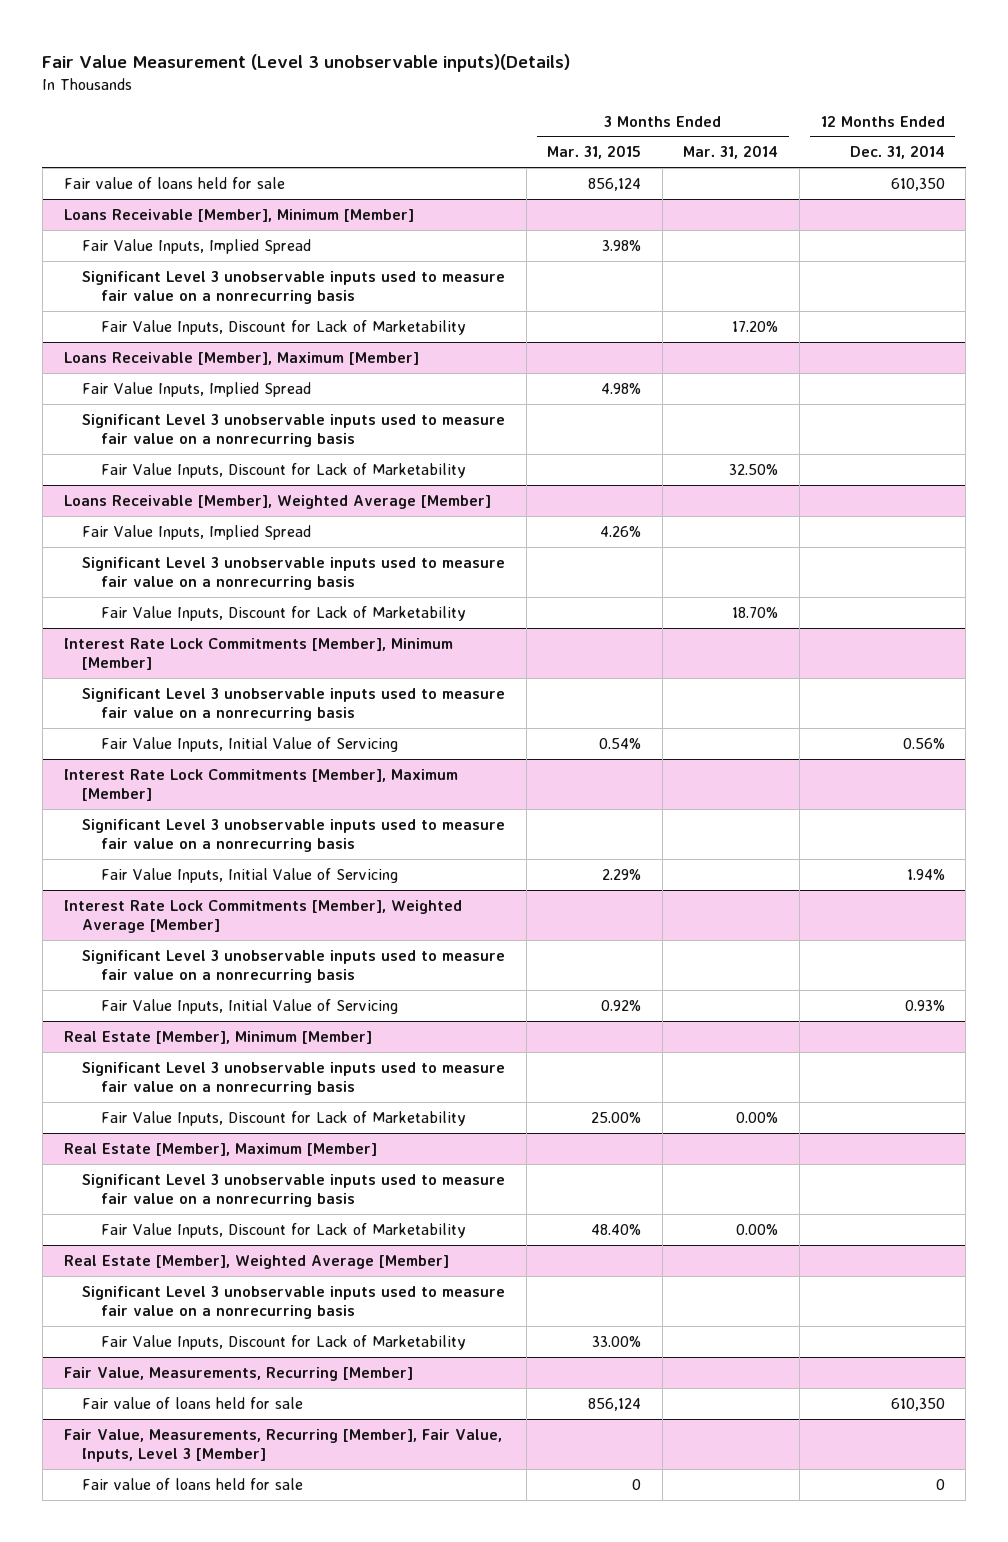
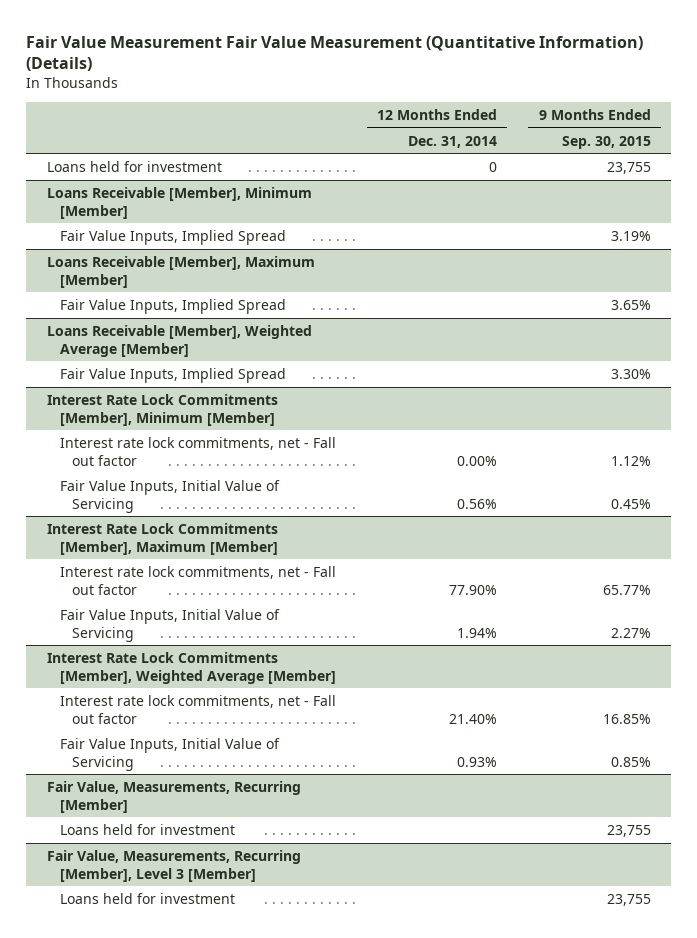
- Fair Value Measurement (Level 3 unobservable inputs)(Details)
+ Fair Value Measurement Fair Value Measurement (Quantitative Information) (Details)
- | 3 Months Ended Mar. 31, 2015 | 3 Months Ended Mar. 31, 2014 | 12 Months Ended Dec. 31, 2014
+ | 12 Months Ended Dec. 31, 2014 | 9 Months Ended Sep. 30, 2015
- Fair value of loans held for sale | 856,124 | | 610,350
+ Loans held for investment | 0 | 23,755
@ Loans Receivable [Member], Minimum [Member]
- Significant Level 3 unobservable inputs used to measure fair value on a nonrecurring basis
- Fair Value Inputs, Discount for Lack of Marketability | | 17.20% |
@ Loans Receivable [Member], Maximum [Member]
- Significant Level 3 unobservable inputs used to measure fair value on a nonrecurring basis
- Fair Value Inputs, Discount for Lack of Marketability | | 32.50% |
@ Loans Receivable [Member], Weighted Average [Member]
- Significant Level 3 unobservable inputs used to measure fair value on a nonrecurring basis
- Fair Value Inputs, Discount for Lack of Marketability | | 18.70% |
@ Interest Rate Lock Commitments [Member], Minimum [Member]
- Significant Level 3 unobservable inputs used to measure fair value on a nonrecurring basis
+ Interest rate lock commitments, net - Fall out factor | 0.00% | 1.12%
@ Interest Rate Lock Commitments [Member], Maximum [Member]
- Significant Level 3 unobservable inputs used to measure fair value on a nonrecurring basis
+ Interest rate lock commitments, net - Fall out factor | 77.90% | 65.77%
@ Interest Rate Lock Commitments [Member], Weighted Average [Member]
- Significant Level 3 unobservable inputs used to measure fair value on a nonrecurring basis
+ Interest rate lock commitments, net - Fall out factor | 21.40% | 16.85%
- Real Estate [Member], Minimum [Member]
- Significant Level 3 unobservable inputs used to measure fair value on a nonrecurring basis
- Fair Value Inputs, Discount for Lack of Marketability | 25.00% | 0.00% |
- Real Estate [Member], Maximum [Member]
- Significant Level 3 unobservable inputs used to measure fair value on a nonrecurring basis
- Fair Value Inputs, Discount for Lack of Marketability | 48.40% | 0.00% |
- Real Estate [Member], Weighted Average [Member]
- Significant Level 3 unobservable inputs used to measure fair value on a nonrecurring basis
- Fair Value Inputs, Discount for Lack of Marketability | 33.00% | |
@ Fair Value, Measurements, Recurring [Member]
- Fair value of loans held for sale | 856,124 | | 610,350
- Fair Value, Measurements, Recurring [Member], Fair Value, Inputs, Level 3 [Member]
- Fair value of loans held for sale | 0 | | 0
@ Fair Value, Measurements, Recurring [Member]
+ Loans held for investment | | 23,755
+ Fair Value, Measurements, Recurring [Member], Level 3 [Member]
+ Loans held for investment | | 23,755

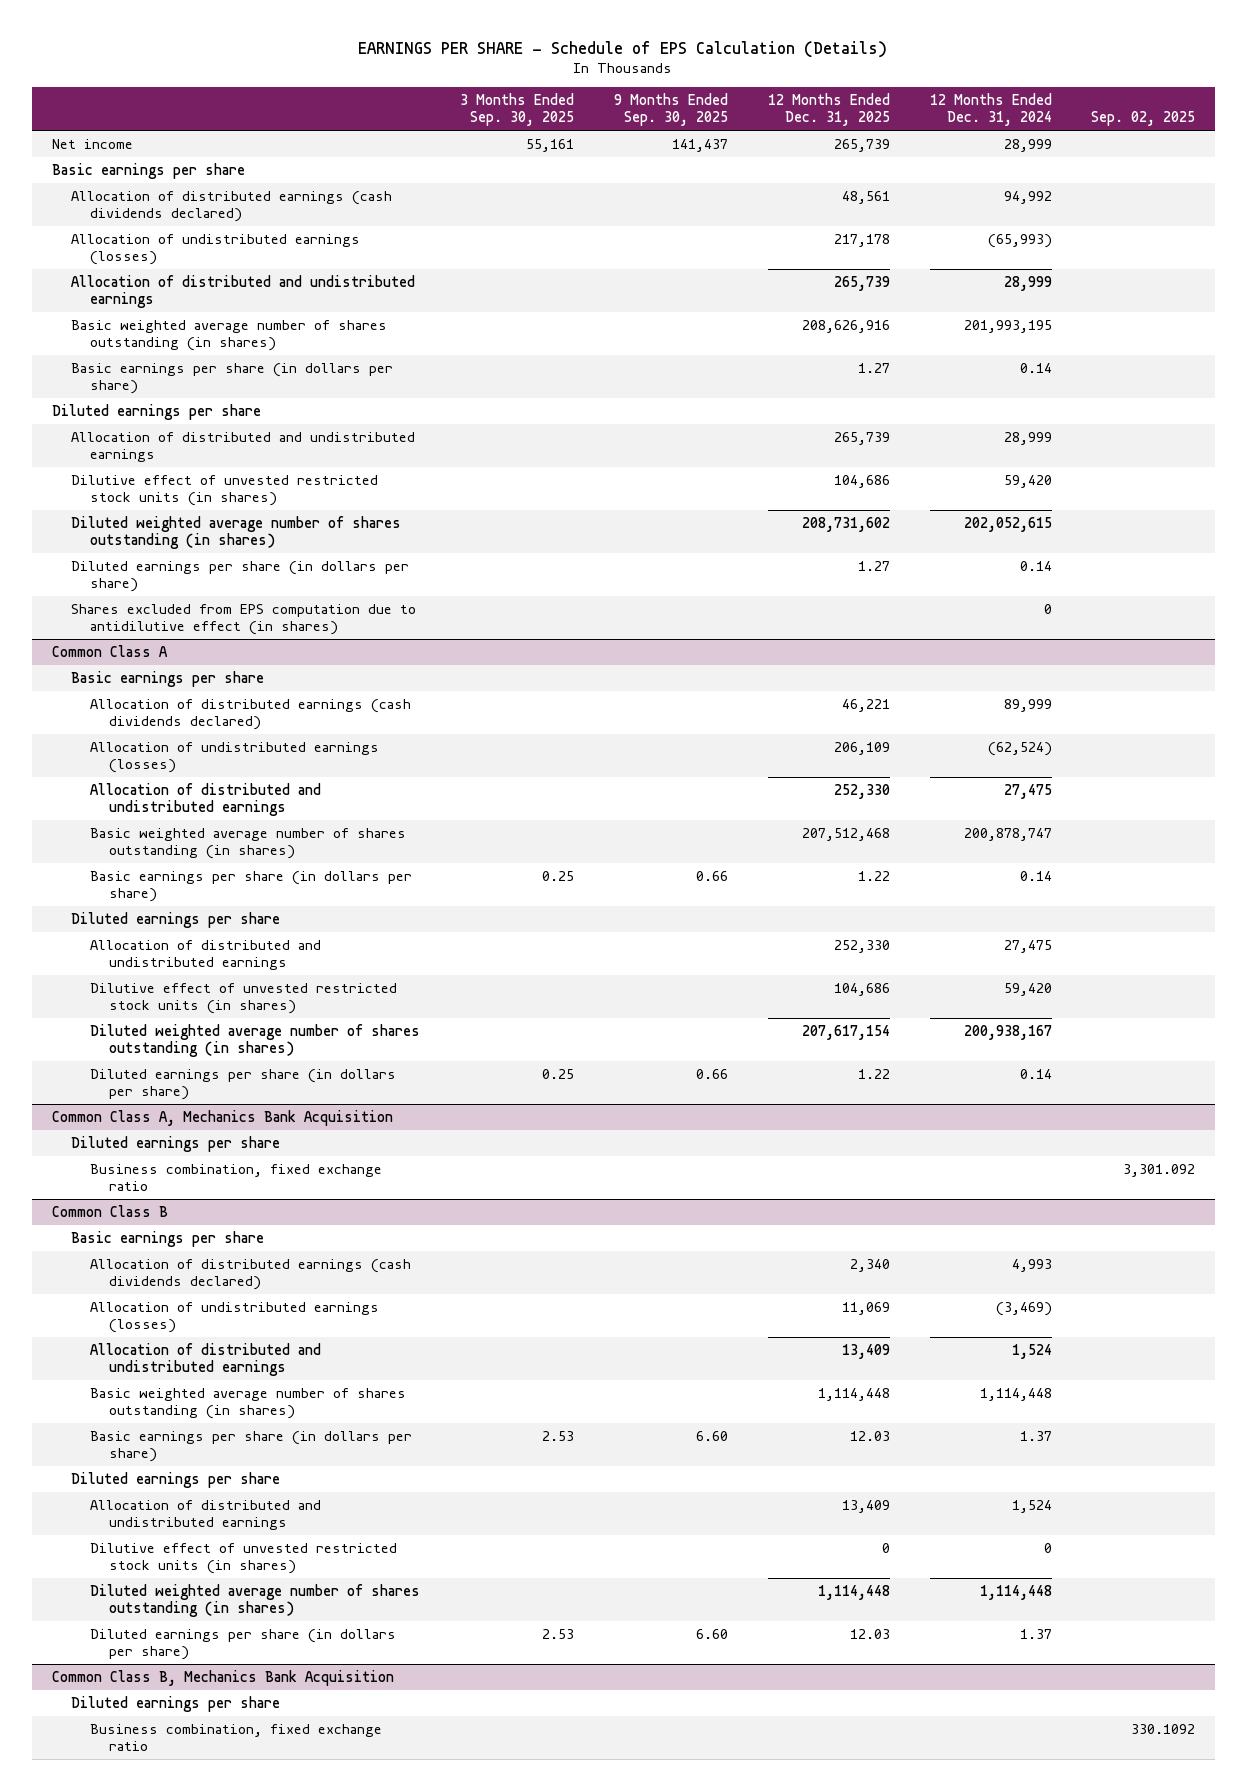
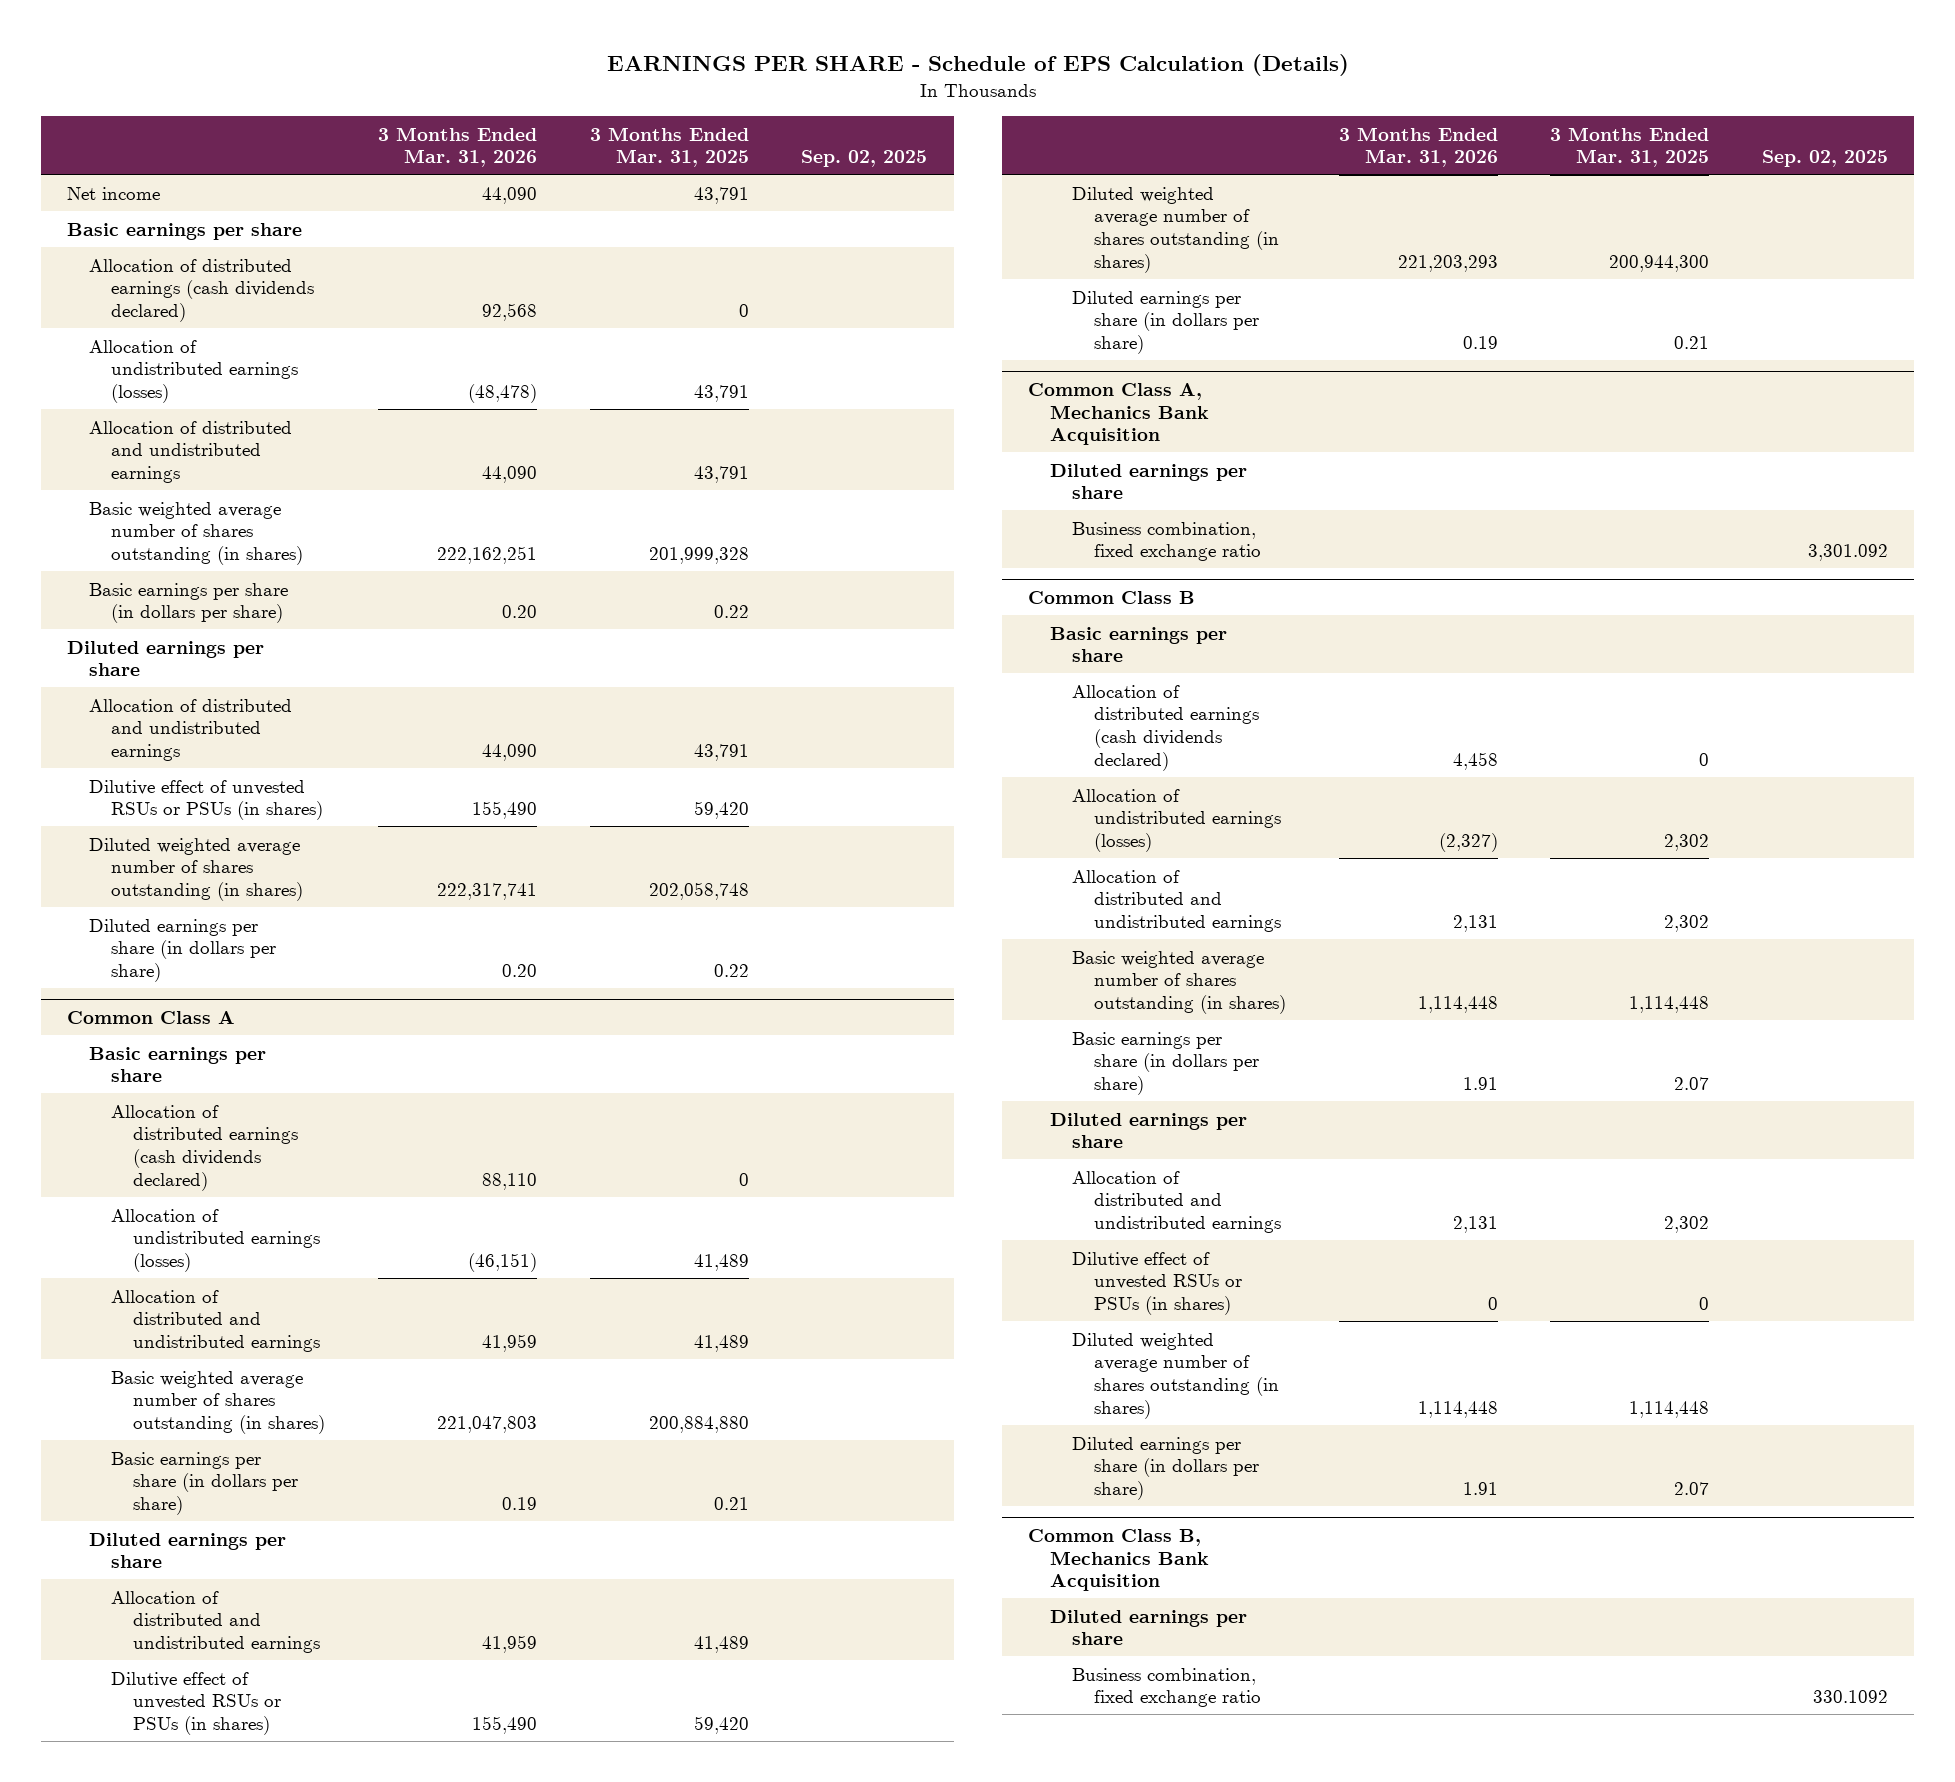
- | 3 Months Ended Sep. 30, 2025 | 9 Months Ended Sep. 30, 2025 | 12 Months Ended Dec. 31, 2025 | 12 Months Ended Dec. 31, 2024 | Sep. 02, 2025
+ | 3 Months Ended Mar. 31, 2026 | 3 Months Ended Mar. 31, 2025 | Sep. 02, 2025
- Dilutive effect of unvested restricted stock units (in shares) | | | 104,686 | 59,420 |
+ Dilutive effect of unvested RSUs or PSUs (in shares) | 155,490 | 59,420 |
- Shares excluded from EPS computation due to antidilutive effect (in shares) | | | | 0 |
@ Common Class A
- Dilutive effect of unvested restricted stock units (in shares) | | | 104,686 | 59,420 |
+ Dilutive effect of unvested RSUs or PSUs (in shares) | 155,490 | 59,420 |
@ Common Class B
- Dilutive effect of unvested restricted stock units (in shares) | | | 0 | 0 |
+ Dilutive effect of unvested RSUs or PSUs (in shares) | 0 | 0 |

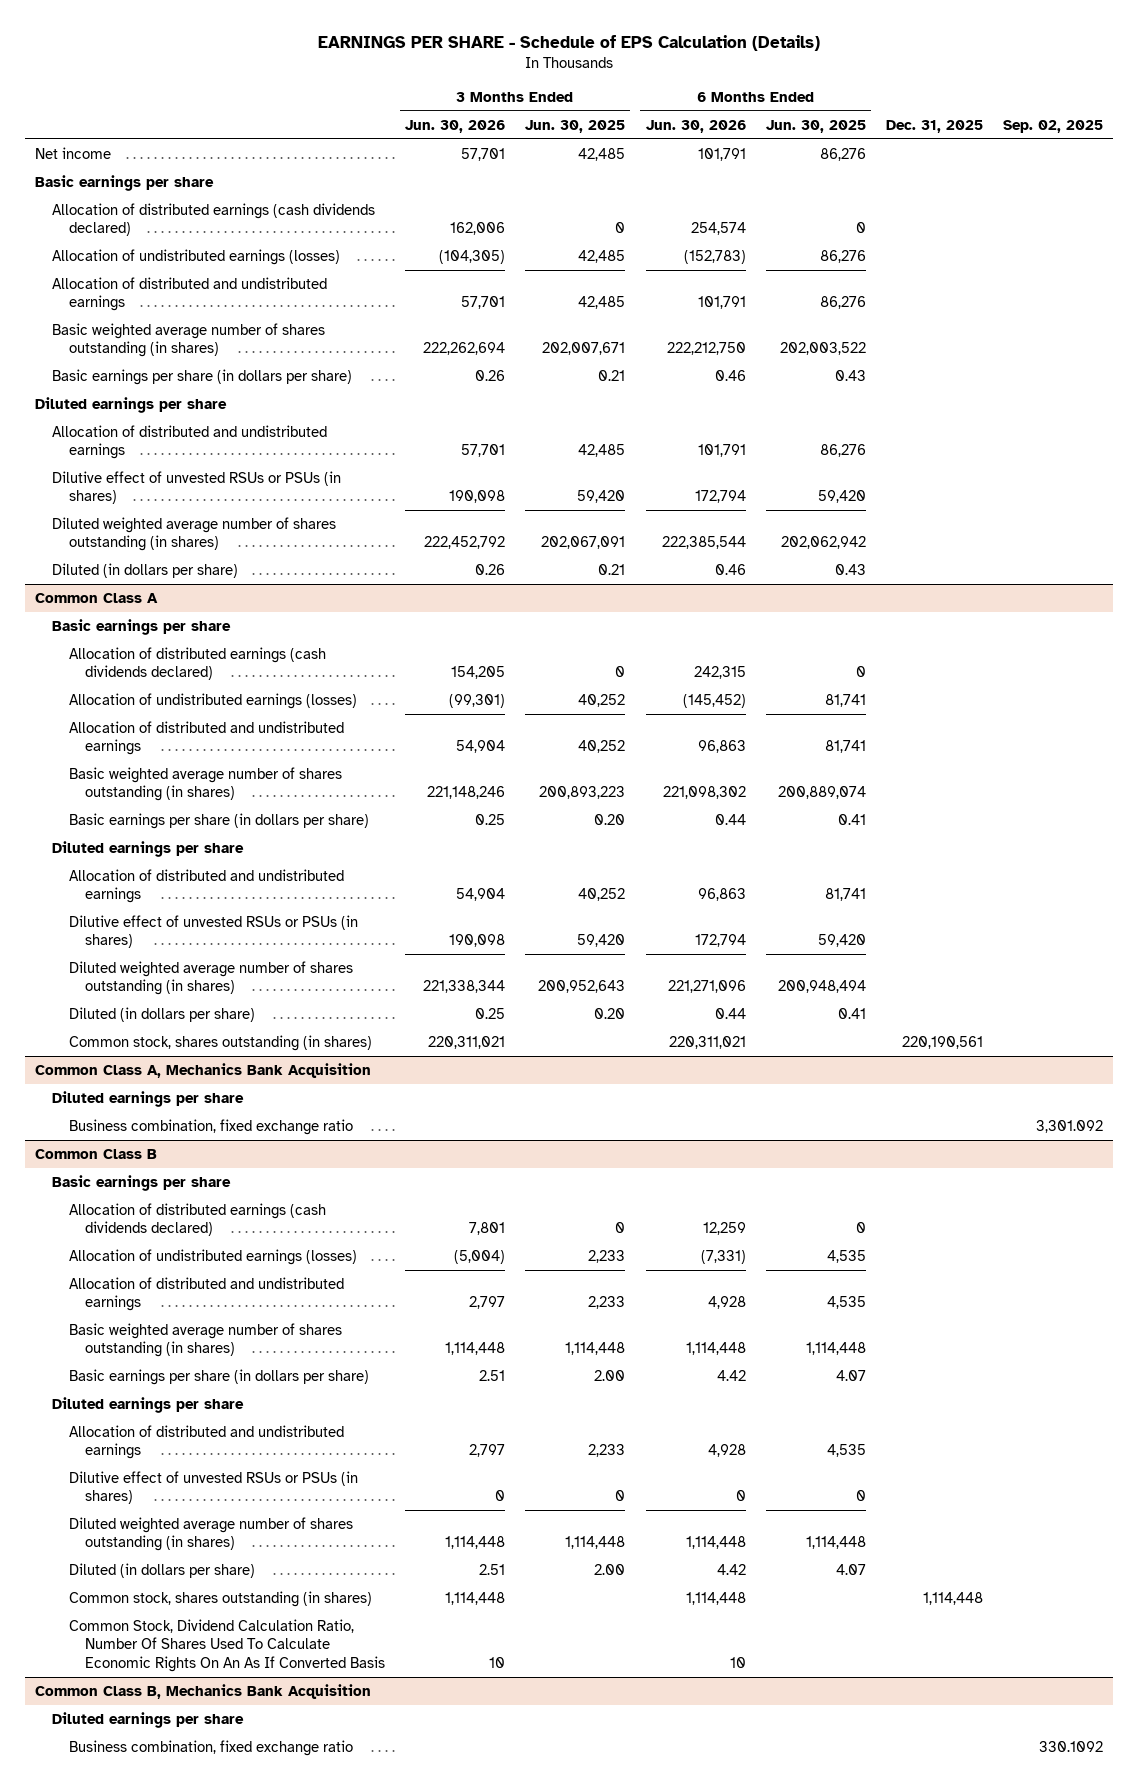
- | 3 Months Ended Mar. 31, 2026 | 3 Months Ended Mar. 31, 2025 | Sep. 02, 2025
+ | 3 Months Ended Jun. 30, 2026 | 3 Months Ended Jun. 30, 2025 | 6 Months Ended Jun. 30, 2026 | 6 Months Ended Jun. 30, 2025 | Dec. 31, 2025 | Sep. 02, 2025
- Diluted earnings per share (in dollars per share) | 0.20 | 0.22 |
+ Diluted (in dollars per share) | 0.26 | 0.21 | 0.46 | 0.43 | |
@ Common Class A
- Diluted earnings per share (in dollars per share) | 0.19 | 0.21 |
+ Diluted (in dollars per share) | 0.25 | 0.20 | 0.44 | 0.41 | |
+ Common stock, shares outstanding (in shares) | 220,311,021 | | 220,311,021 | | 220,190,561 |
@ Common Class B
- Diluted earnings per share (in dollars per share) | 1.91 | 2.07 |
+ Diluted (in dollars per share) | 2.51 | 2.00 | 4.42 | 4.07 | |
+ Common stock, shares outstanding (in shares) | 1,114,448 | | 1,114,448 | | 1,114,448 |
+ Common Stock, Dividend Calculation Ratio, Number Of Shares Used To Calculate Economic Rights On An As If Converted Basis | 10 | | 10 | | |

